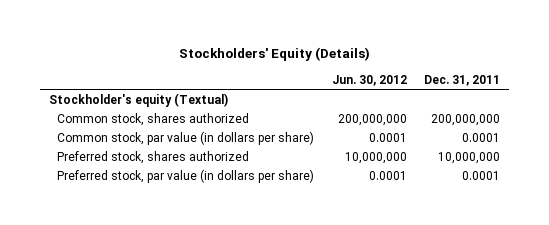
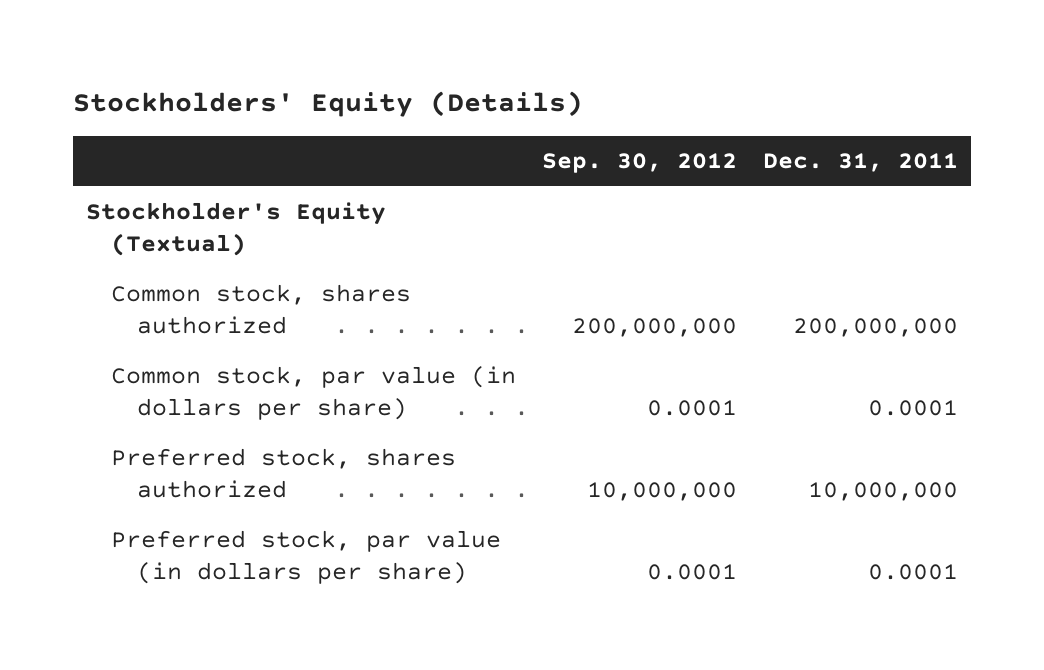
- | Jun. 30, 2012 | Dec. 31, 2011
+ | Sep. 30, 2012 | Dec. 31, 2011
- Stockholder's equity (Textual)
+ Stockholder's Equity (Textual)

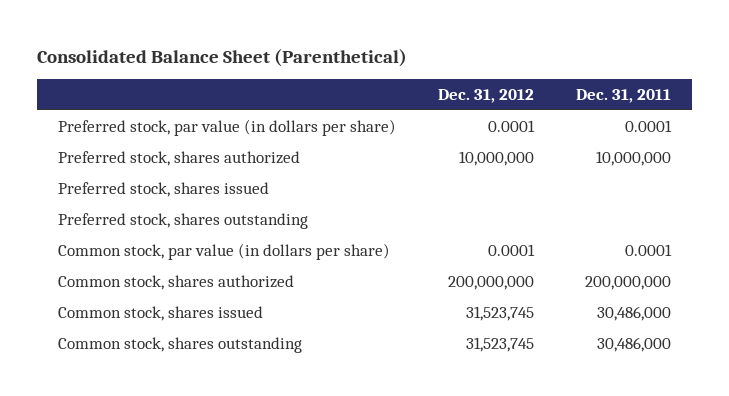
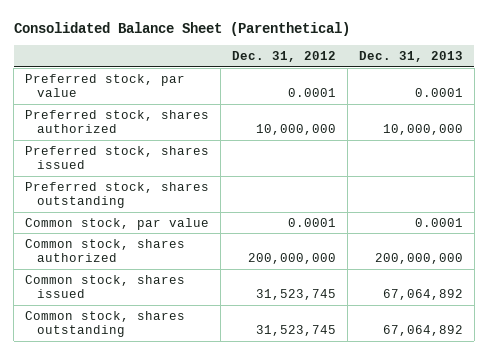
- | Dec. 31, 2012 | Dec. 31, 2011
+ | Dec. 31, 2012 | Dec. 31, 2013
- Preferred stock, par value (in dollars per share) | 0.0001 | 0.0001
+ Preferred stock, par value | 0.0001 | 0.0001
- Common stock, par value (in dollars per share) | 0.0001 | 0.0001
+ Common stock, par value | 0.0001 | 0.0001

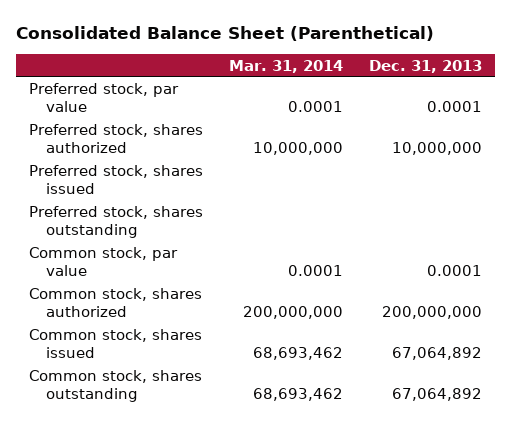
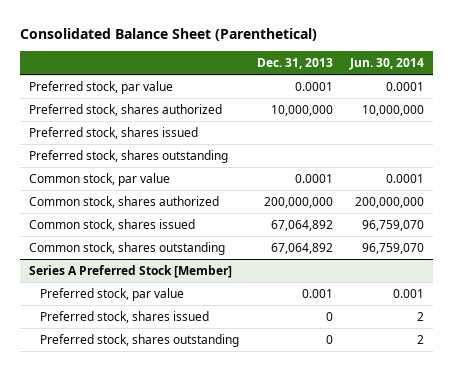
- | Mar. 31, 2014 | Dec. 31, 2013
+ | Dec. 31, 2013 | Jun. 30, 2014
+ Series A Preferred Stock [Member]
+ Preferred stock, par value | 0.001 | 0.001
+ Preferred stock, shares issued | 0 | 2
+ Preferred stock, shares outstanding | 0 | 2

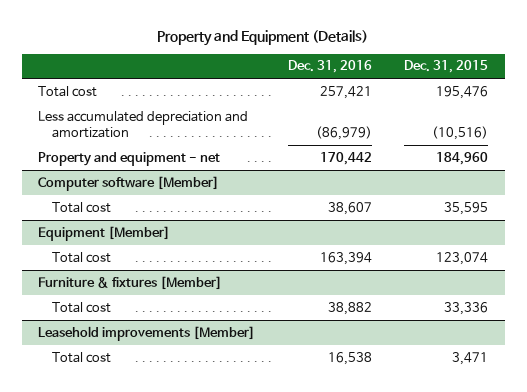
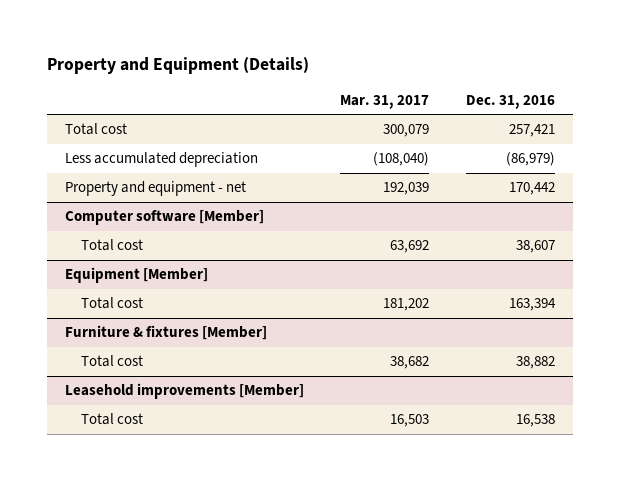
- | Dec. 31, 2016 | Dec. 31, 2015
+ | Mar. 31, 2017 | Dec. 31, 2016
- Less accumulated depreciation and amortization | (86,979) | (10,516)
+ Less accumulated depreciation | (108,040) | (86,979)

